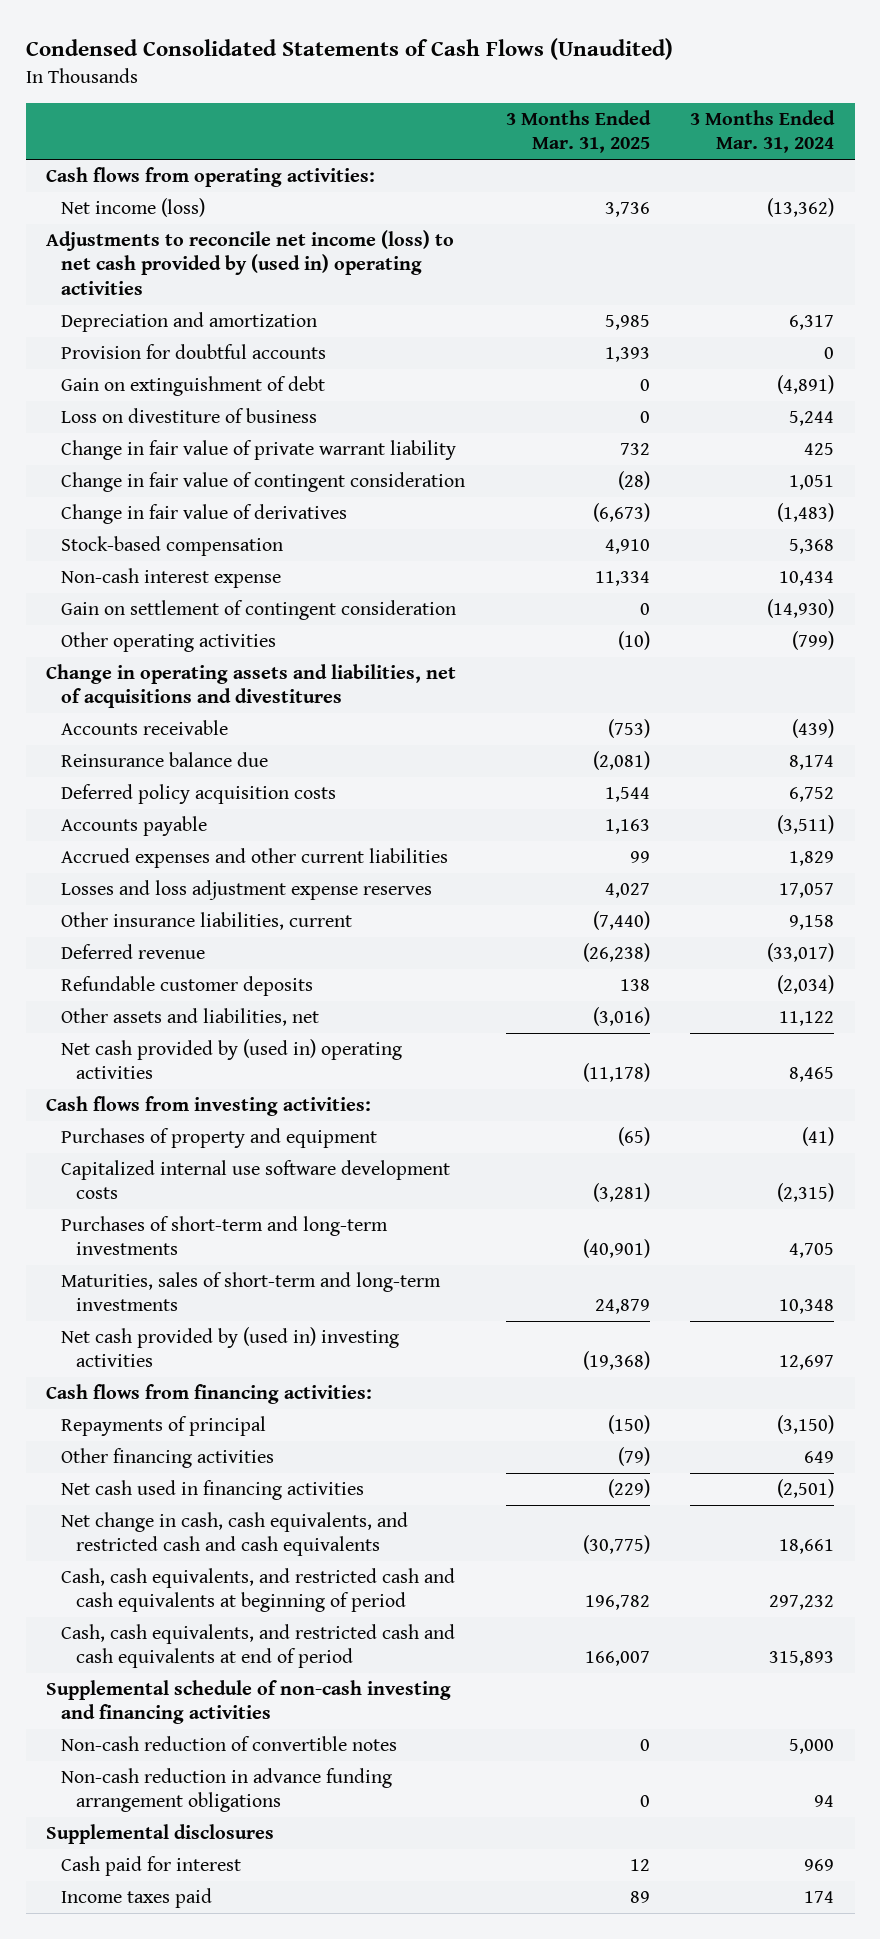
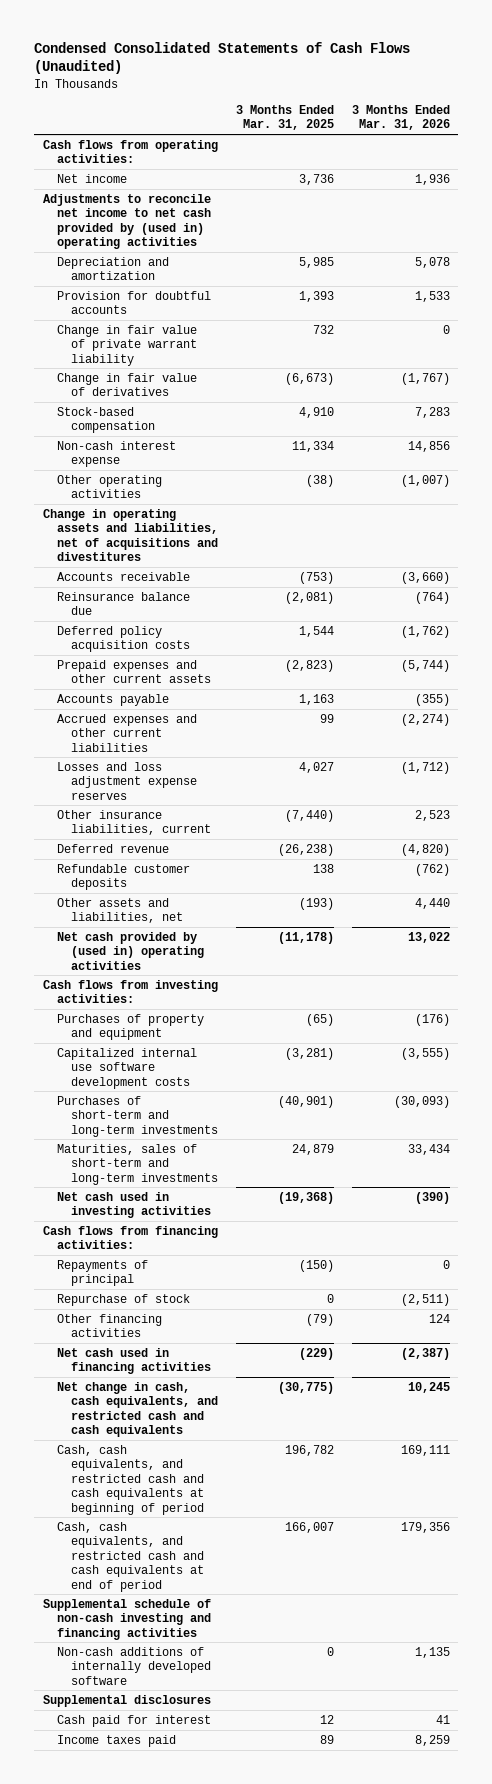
- | 3 Months Ended Mar. 31, 2025 | 3 Months Ended Mar. 31, 2024
+ | 3 Months Ended Mar. 31, 2025 | 3 Months Ended Mar. 31, 2026
- Net income (loss) | 3,736 | (13,362)
- Adjustments to reconcile net income (loss) to net cash provided by (used in) operating activities
+ Net income | 3,736 | 1,936
+ Adjustments to reconcile net income to net cash provided by (used in) operating activities
- Gain on extinguishment of debt | 0 | (4,891)
- Loss on divestiture of business | 0 | 5,244
- Change in fair value of contingent consideration | (28) | 1,051
- Gain on settlement of contingent consideration | 0 | (14,930)
- Other operating activities | (10) | (799)
+ Other operating activities | (38) | (1,007)
+ Prepaid expenses and other current assets | (2,823) | (5,744)
- Other assets and liabilities, net | (3,016) | 11,122
+ Other assets and liabilities, net | (193) | 4,440
- Net cash provided by (used in) investing activities | (19,368) | 12,697
+ Net cash used in investing activities | (19,368) | (390)
+ Repurchase of stock | 0 | (2,511)
- Non-cash reduction of convertible notes | 0 | 5,000
- Non-cash reduction in advance funding arrangement obligations | 0 | 94
+ Non-cash additions of internally developed software | 0 | 1,135

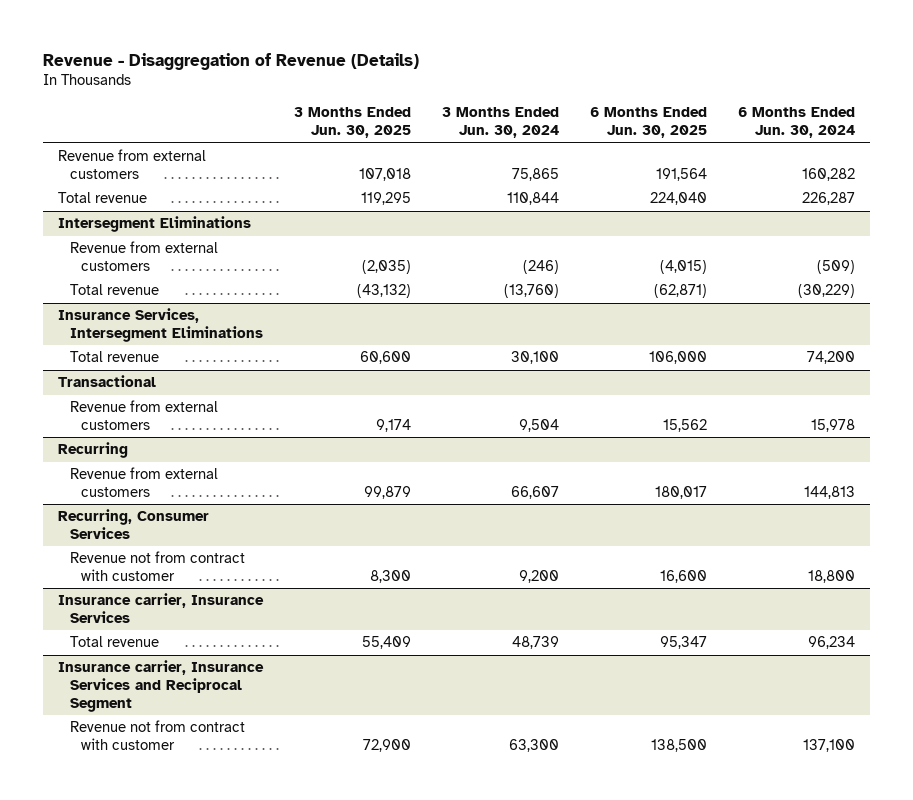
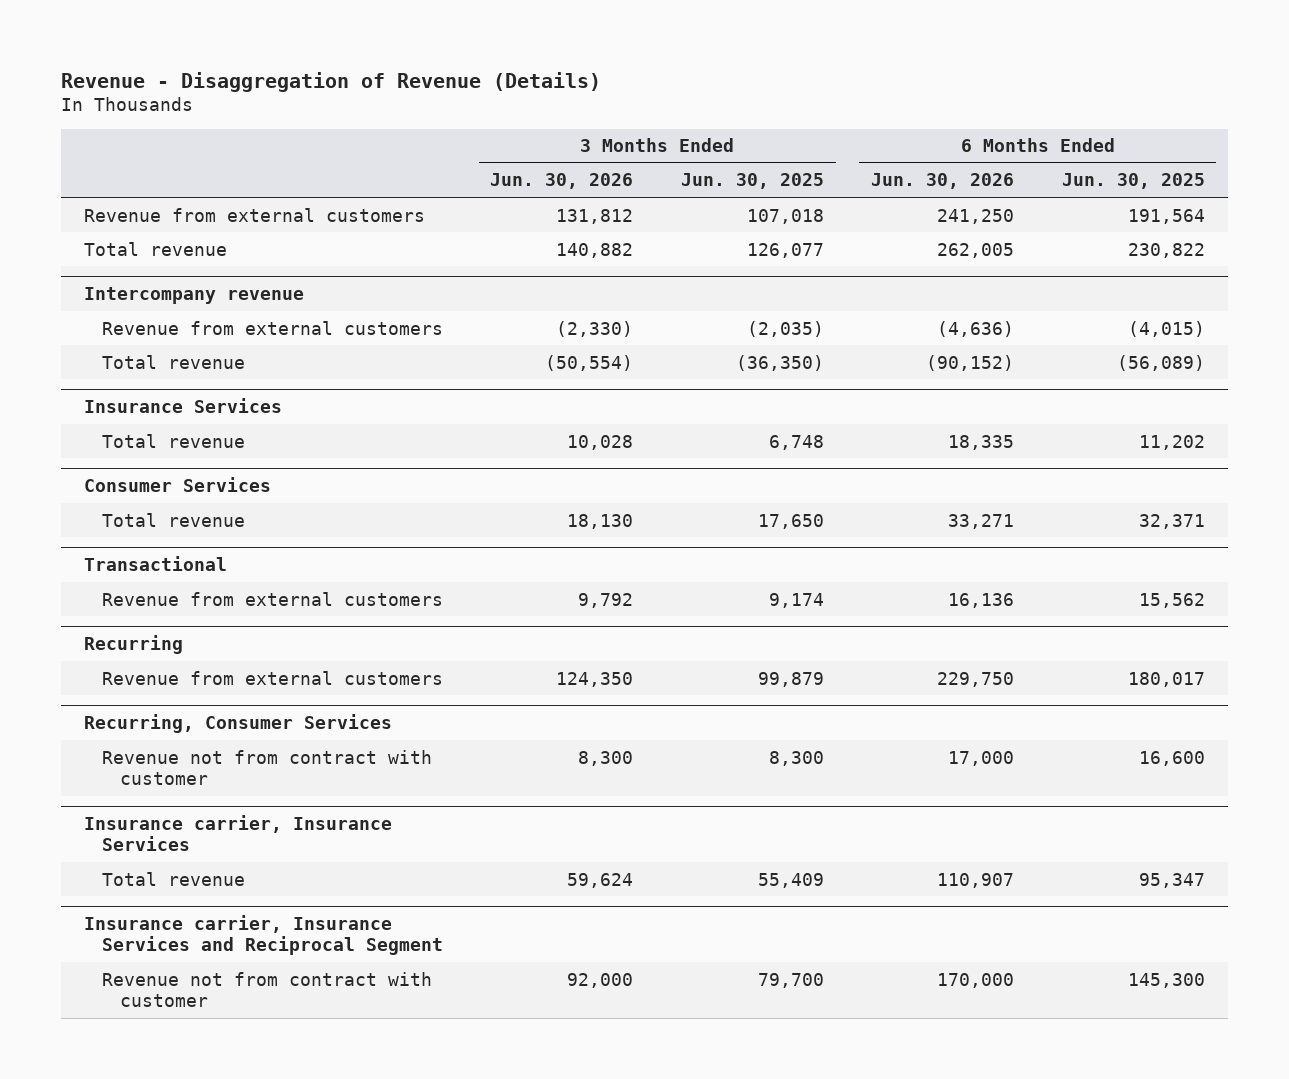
- | 3 Months Ended Jun. 30, 2025 | 3 Months Ended Jun. 30, 2024 | 6 Months Ended Jun. 30, 2025 | 6 Months Ended Jun. 30, 2024
+ | 3 Months Ended Jun. 30, 2026 | 3 Months Ended Jun. 30, 2025 | 6 Months Ended Jun. 30, 2026 | 6 Months Ended Jun. 30, 2025
- Total revenue | 119,295 | 110,844 | 224,040 | 226,287
- Intersegment Eliminations
+ Total revenue | 140,882 | 126,077 | 262,005 | 230,822
+ Intercompany revenue
- Total revenue | (43,132) | (13,760) | (62,871) | (30,229)
- Insurance Services, Intersegment Eliminations
- Total revenue | 60,600 | 30,100 | 106,000 | 74,200
+ Total revenue | (50,554) | (36,350) | (90,152) | (56,089)
+ Insurance Services
+ Total revenue | 10,028 | 6,748 | 18,335 | 11,202
+ Consumer Services
+ Total revenue | 18,130 | 17,650 | 33,271 | 32,371
@ Insurance carrier, Insurance Services and Reciprocal Segment
- Revenue not from contract with customer | 72,900 | 63,300 | 138,500 | 137,100
+ Revenue not from contract with customer | 92,000 | 79,700 | 170,000 | 145,300

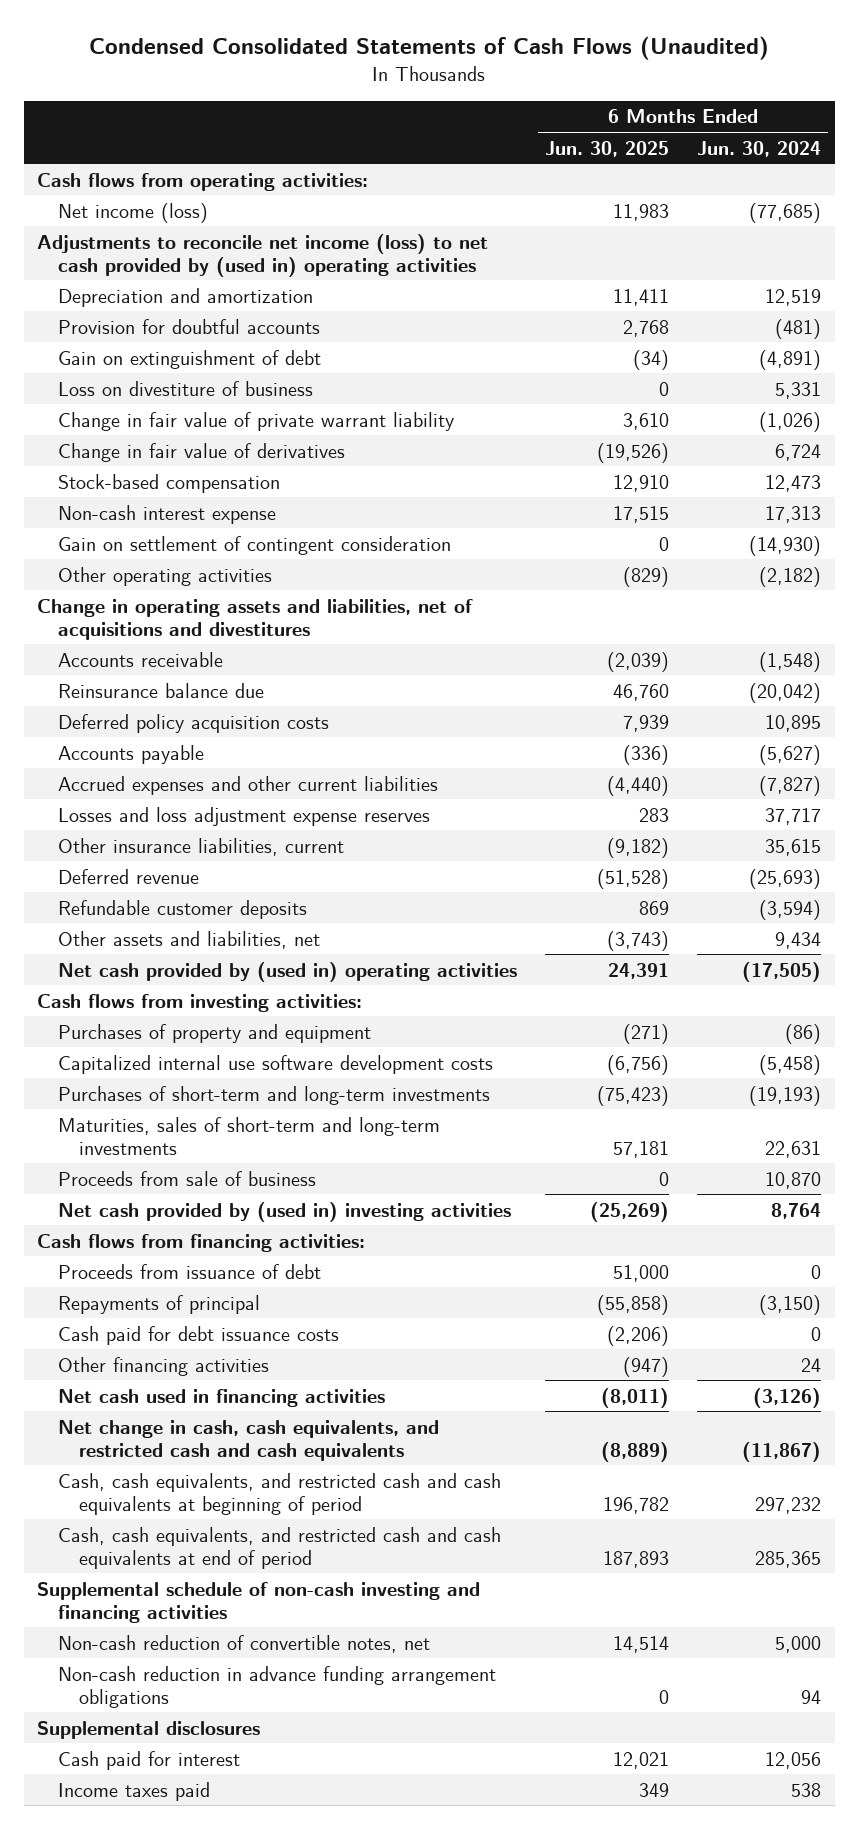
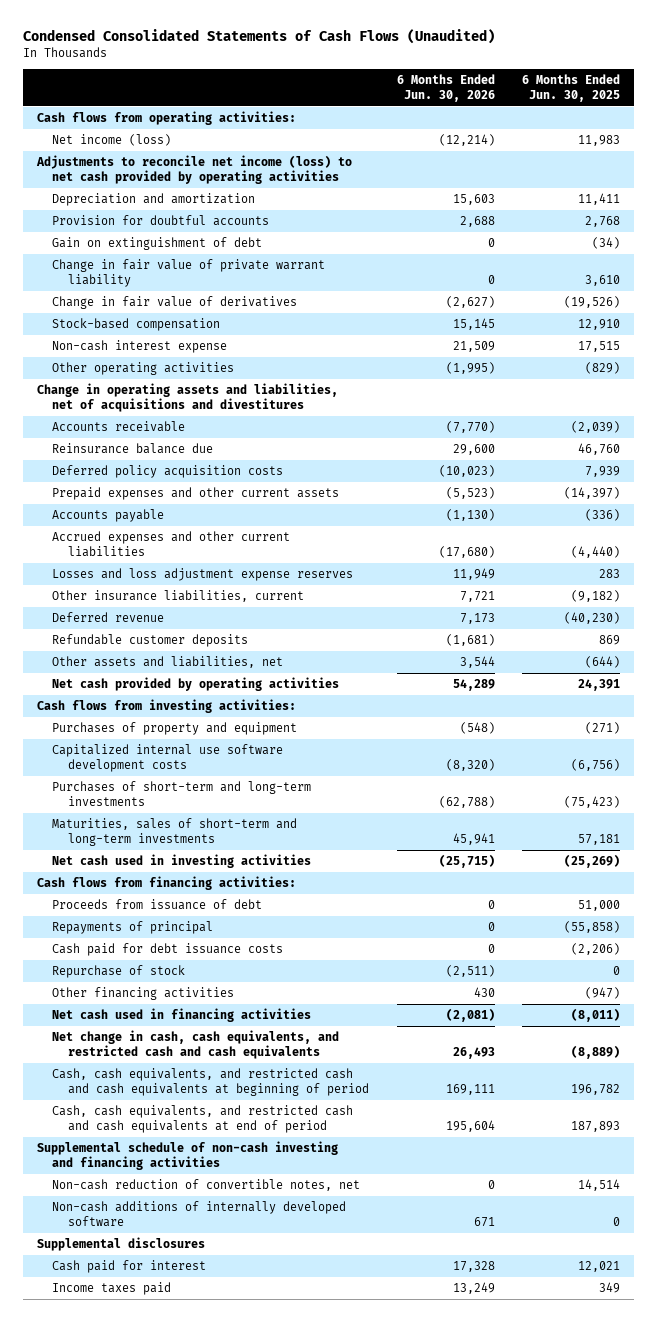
- | 6 Months Ended Jun. 30, 2025 | 6 Months Ended Jun. 30, 2024
+ | 6 Months Ended Jun. 30, 2026 | 6 Months Ended Jun. 30, 2025
- Adjustments to reconcile net income (loss) to net cash provided by (used in) operating activities
+ Adjustments to reconcile net income (loss) to net cash provided by operating activities
- Loss on divestiture of business | 0 | 5,331
- Gain on settlement of contingent consideration | 0 | (14,930)
+ Prepaid expenses and other current assets | (5,523) | (14,397)
- Deferred revenue | (51,528) | (25,693)
+ Deferred revenue | 7,173 | (40,230)
- Other assets and liabilities, net | (3,743) | 9,434
- Net cash provided by (used in) operating activities | 24,391 | (17,505)
+ Other assets and liabilities, net | 3,544 | (644)
+ Net cash provided by operating activities | 54,289 | 24,391
- Proceeds from sale of business | 0 | 10,870
- Net cash provided by (used in) investing activities | (25,269) | 8,764
+ Net cash used in investing activities | (25,715) | (25,269)
+ Repurchase of stock | (2,511) | 0
- Non-cash reduction in advance funding arrangement obligations | 0 | 94
+ Non-cash additions of internally developed software | 671 | 0

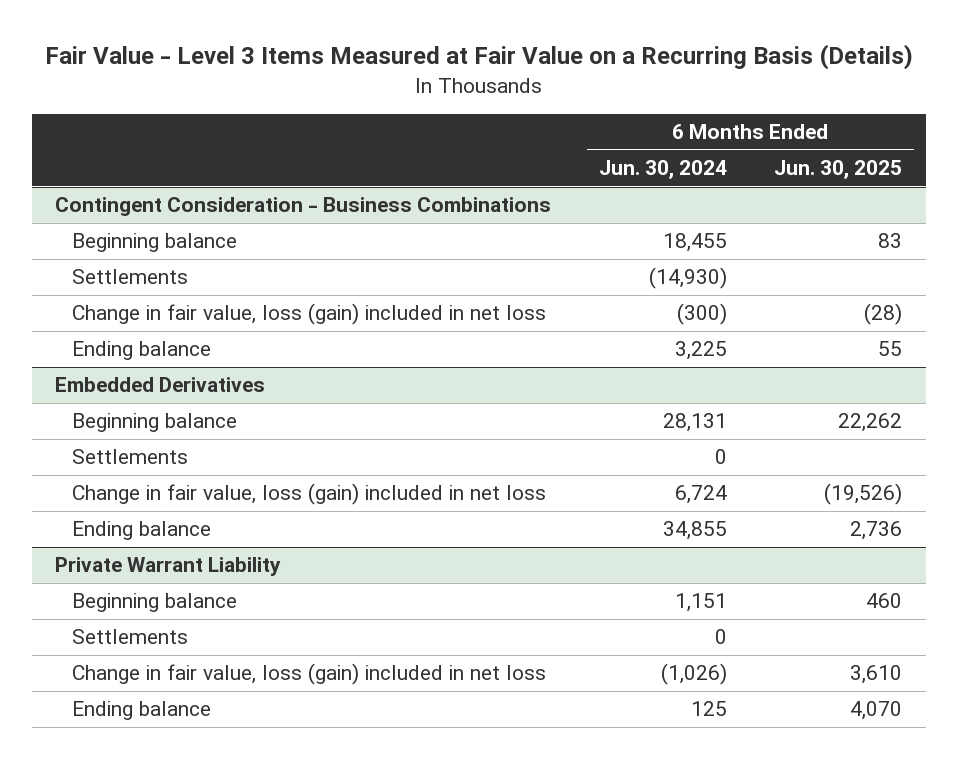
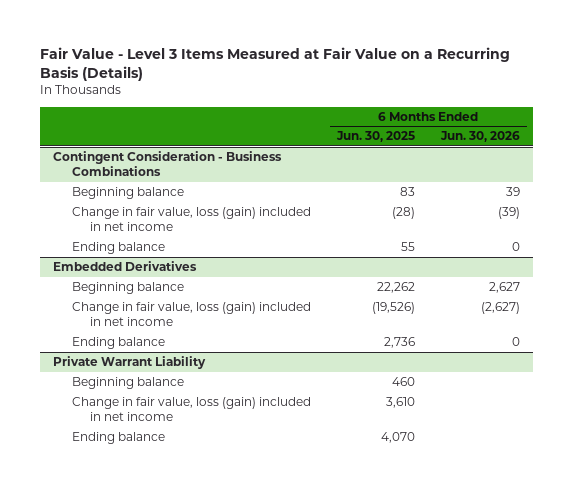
- | 6 Months Ended Jun. 30, 2024 | 6 Months Ended Jun. 30, 2025
+ | 6 Months Ended Jun. 30, 2025 | 6 Months Ended Jun. 30, 2026
@ Contingent Consideration - Business Combinations
- Settlements | (14,930) |
- Change in fair value, loss (gain) included in net loss | (300) | (28)
+ Change in fair value, loss (gain) included in net income | (28) | (39)
@ Embedded Derivatives
- Settlements | 0 |
- Change in fair value, loss (gain) included in net loss | 6,724 | (19,526)
+ Change in fair value, loss (gain) included in net income | (19,526) | (2,627)
@ Private Warrant Liability
- Settlements | 0 |
- Change in fair value, loss (gain) included in net loss | (1,026) | 3,610
+ Change in fair value, loss (gain) included in net income | 3,610 |

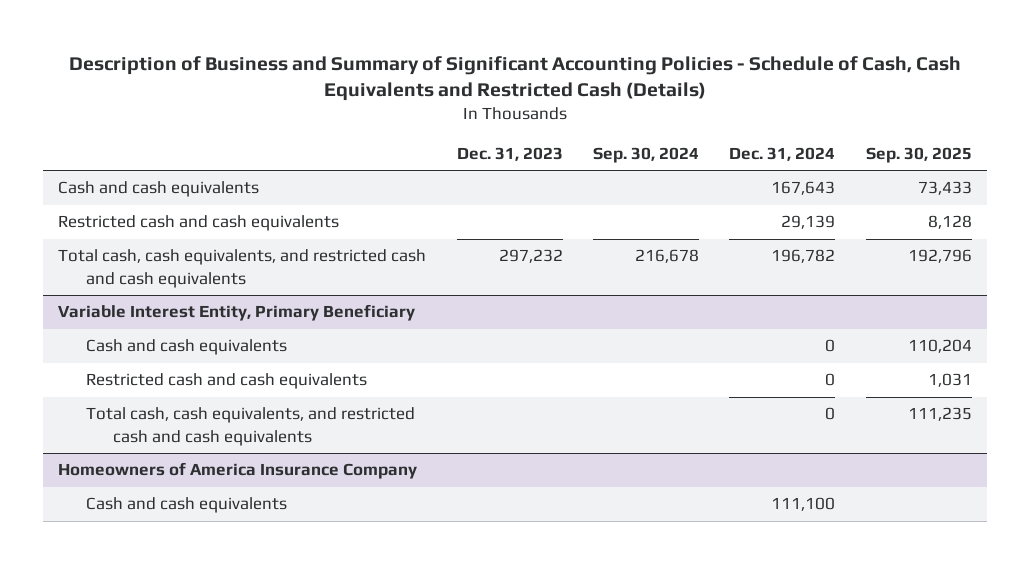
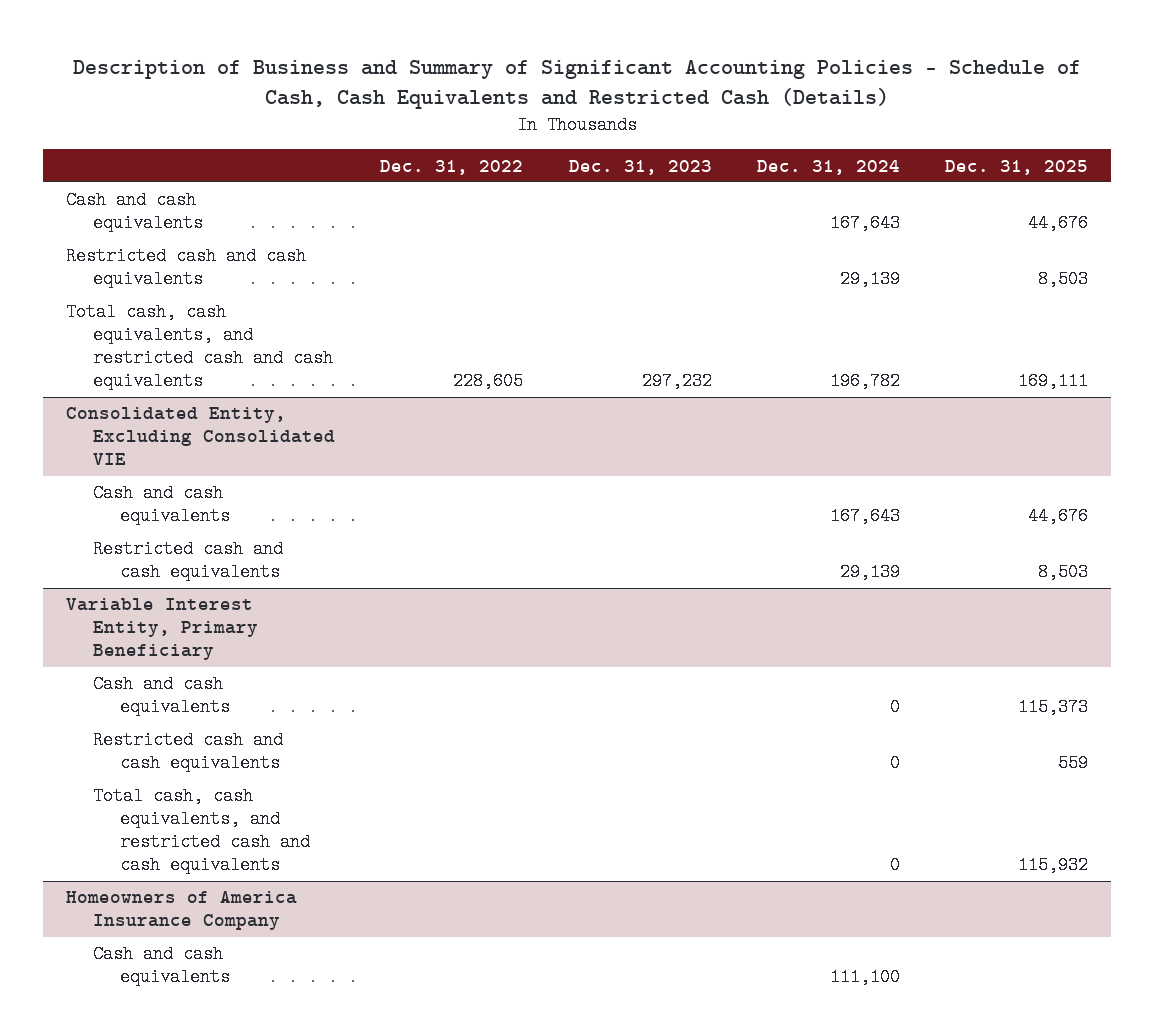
- | Dec. 31, 2023 | Sep. 30, 2024 | Dec. 31, 2024 | Sep. 30, 2025
+ | Dec. 31, 2022 | Dec. 31, 2023 | Dec. 31, 2024 | Dec. 31, 2025
+ Consolidated Entity, Excluding Consolidated VIE
+ Cash and cash equivalents | | | 167,643 | 44,676
+ Restricted cash and cash equivalents | | | 29,139 | 8,503

